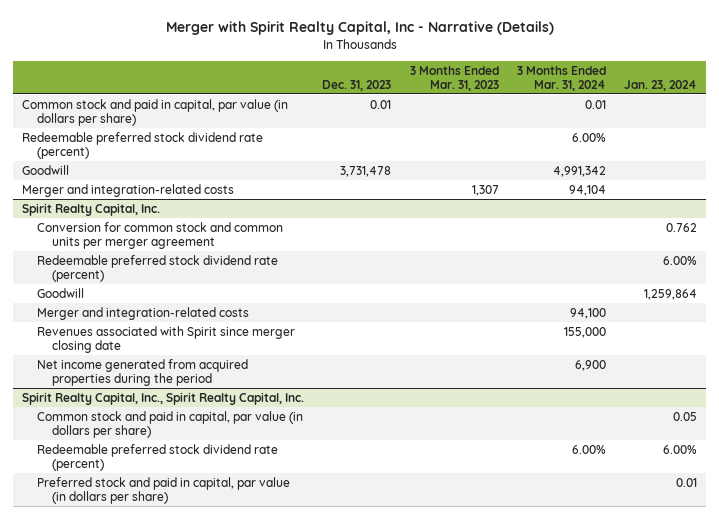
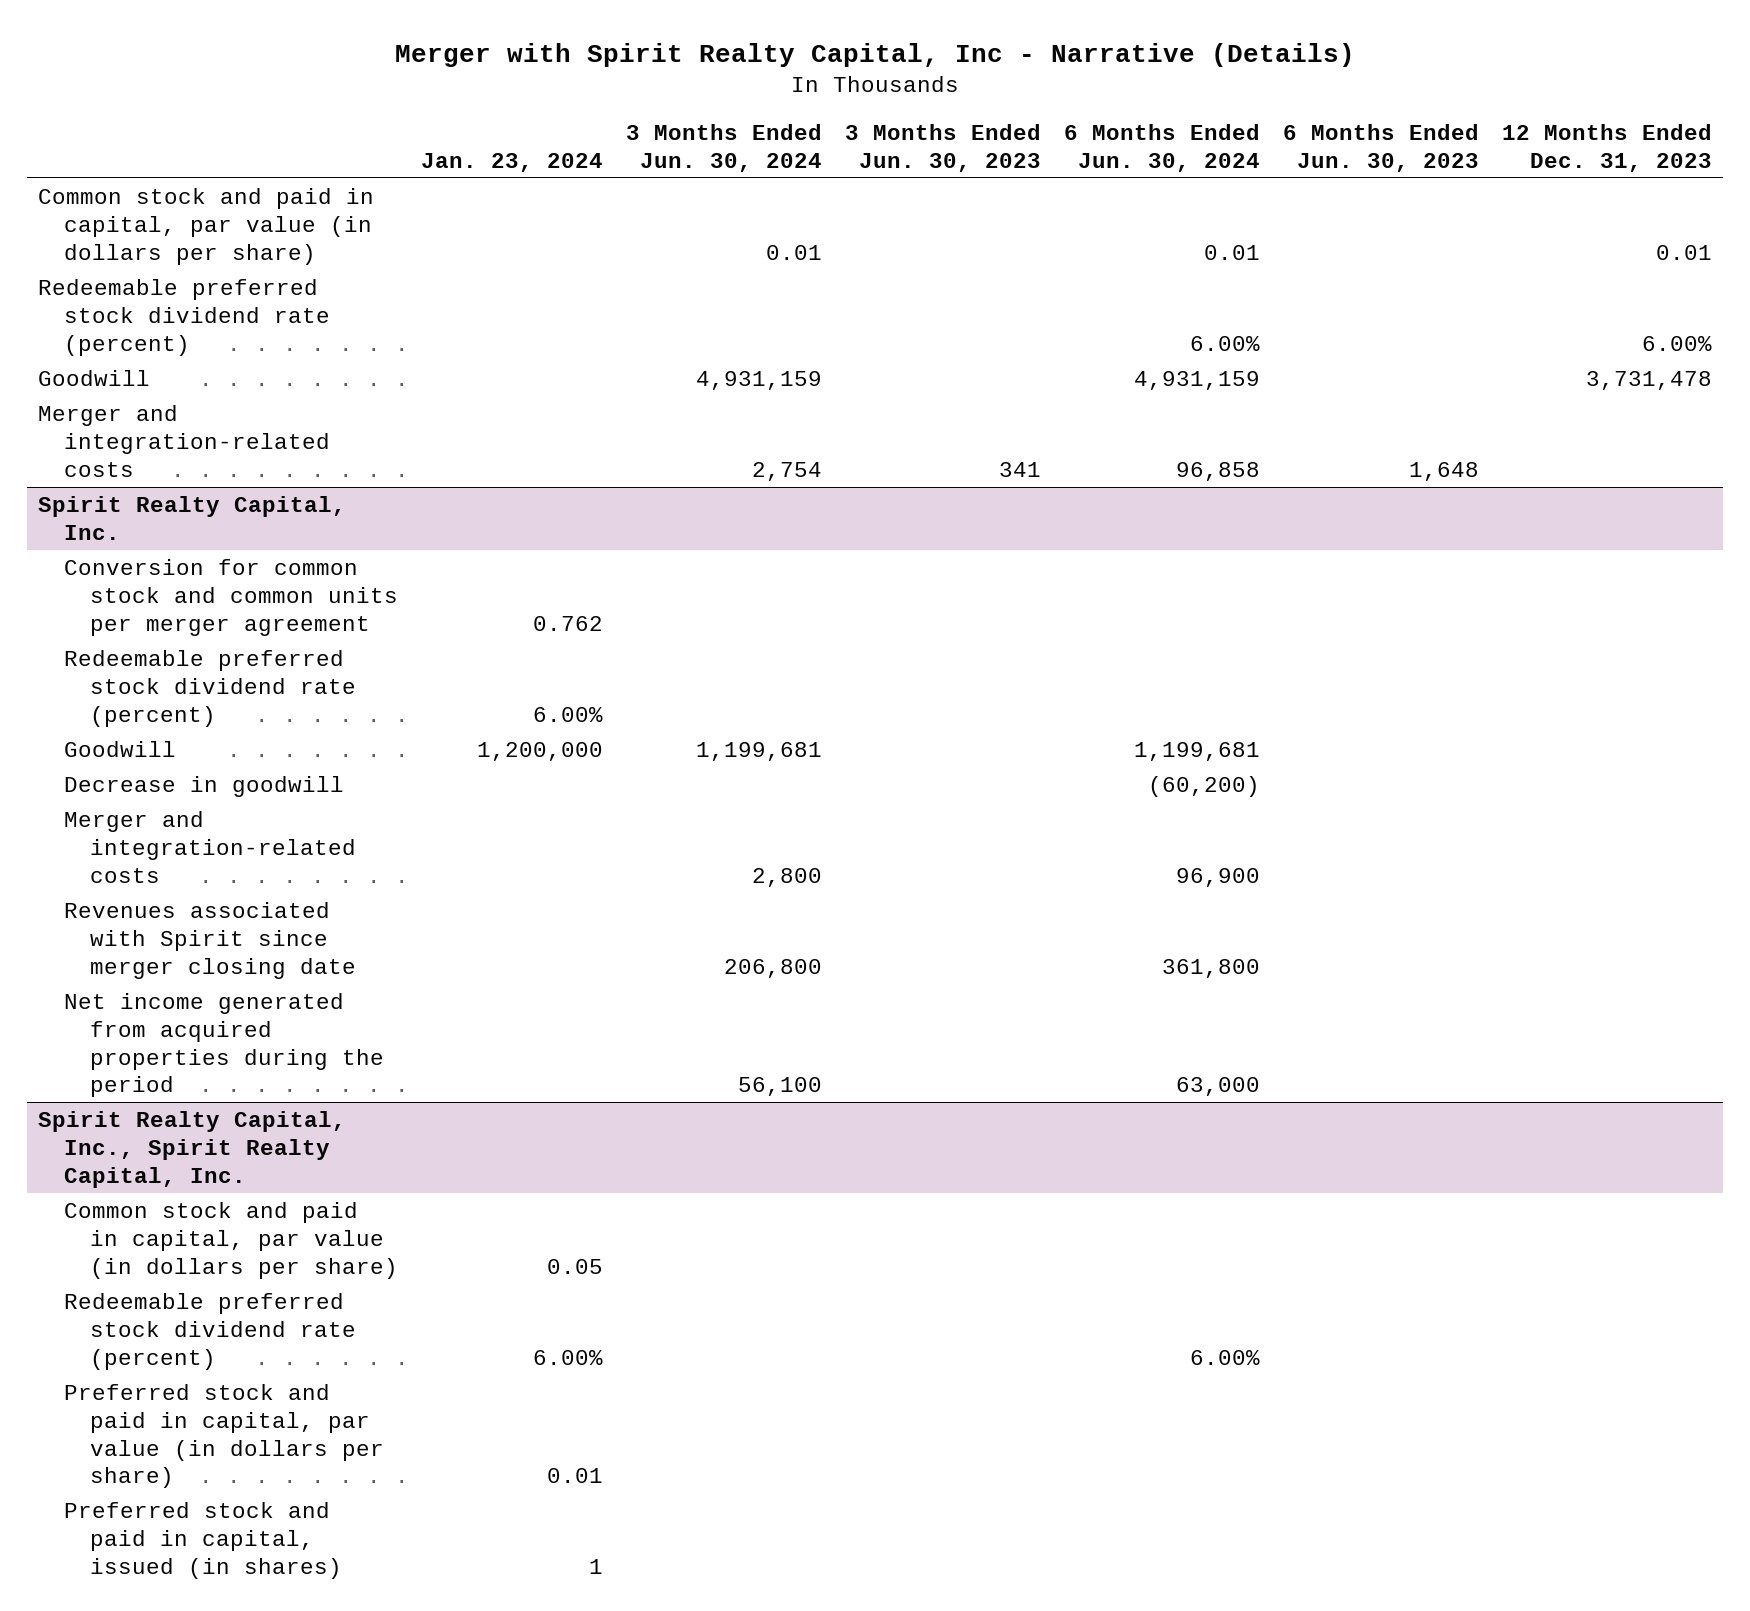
- | Dec. 31, 2023 | 3 Months Ended Mar. 31, 2023 | 3 Months Ended Mar. 31, 2024 | Jan. 23, 2024
+ | Jan. 23, 2024 | 3 Months Ended Jun. 30, 2024 | 3 Months Ended Jun. 30, 2023 | 6 Months Ended Jun. 30, 2024 | 6 Months Ended Jun. 30, 2023 | 12 Months Ended Dec. 31, 2023
@ Spirit Realty Capital, Inc.
- Goodwill | | | | 1,259,864
+ Goodwill | 1,200,000 | 1,199,681 | | 1,199,681 | |
+ Decrease in goodwill | | | | (60,200) | |
@ Spirit Realty Capital, Inc., Spirit Realty Capital, Inc.
+ Preferred stock and paid in capital, issued (in shares) | 1 | | | | |

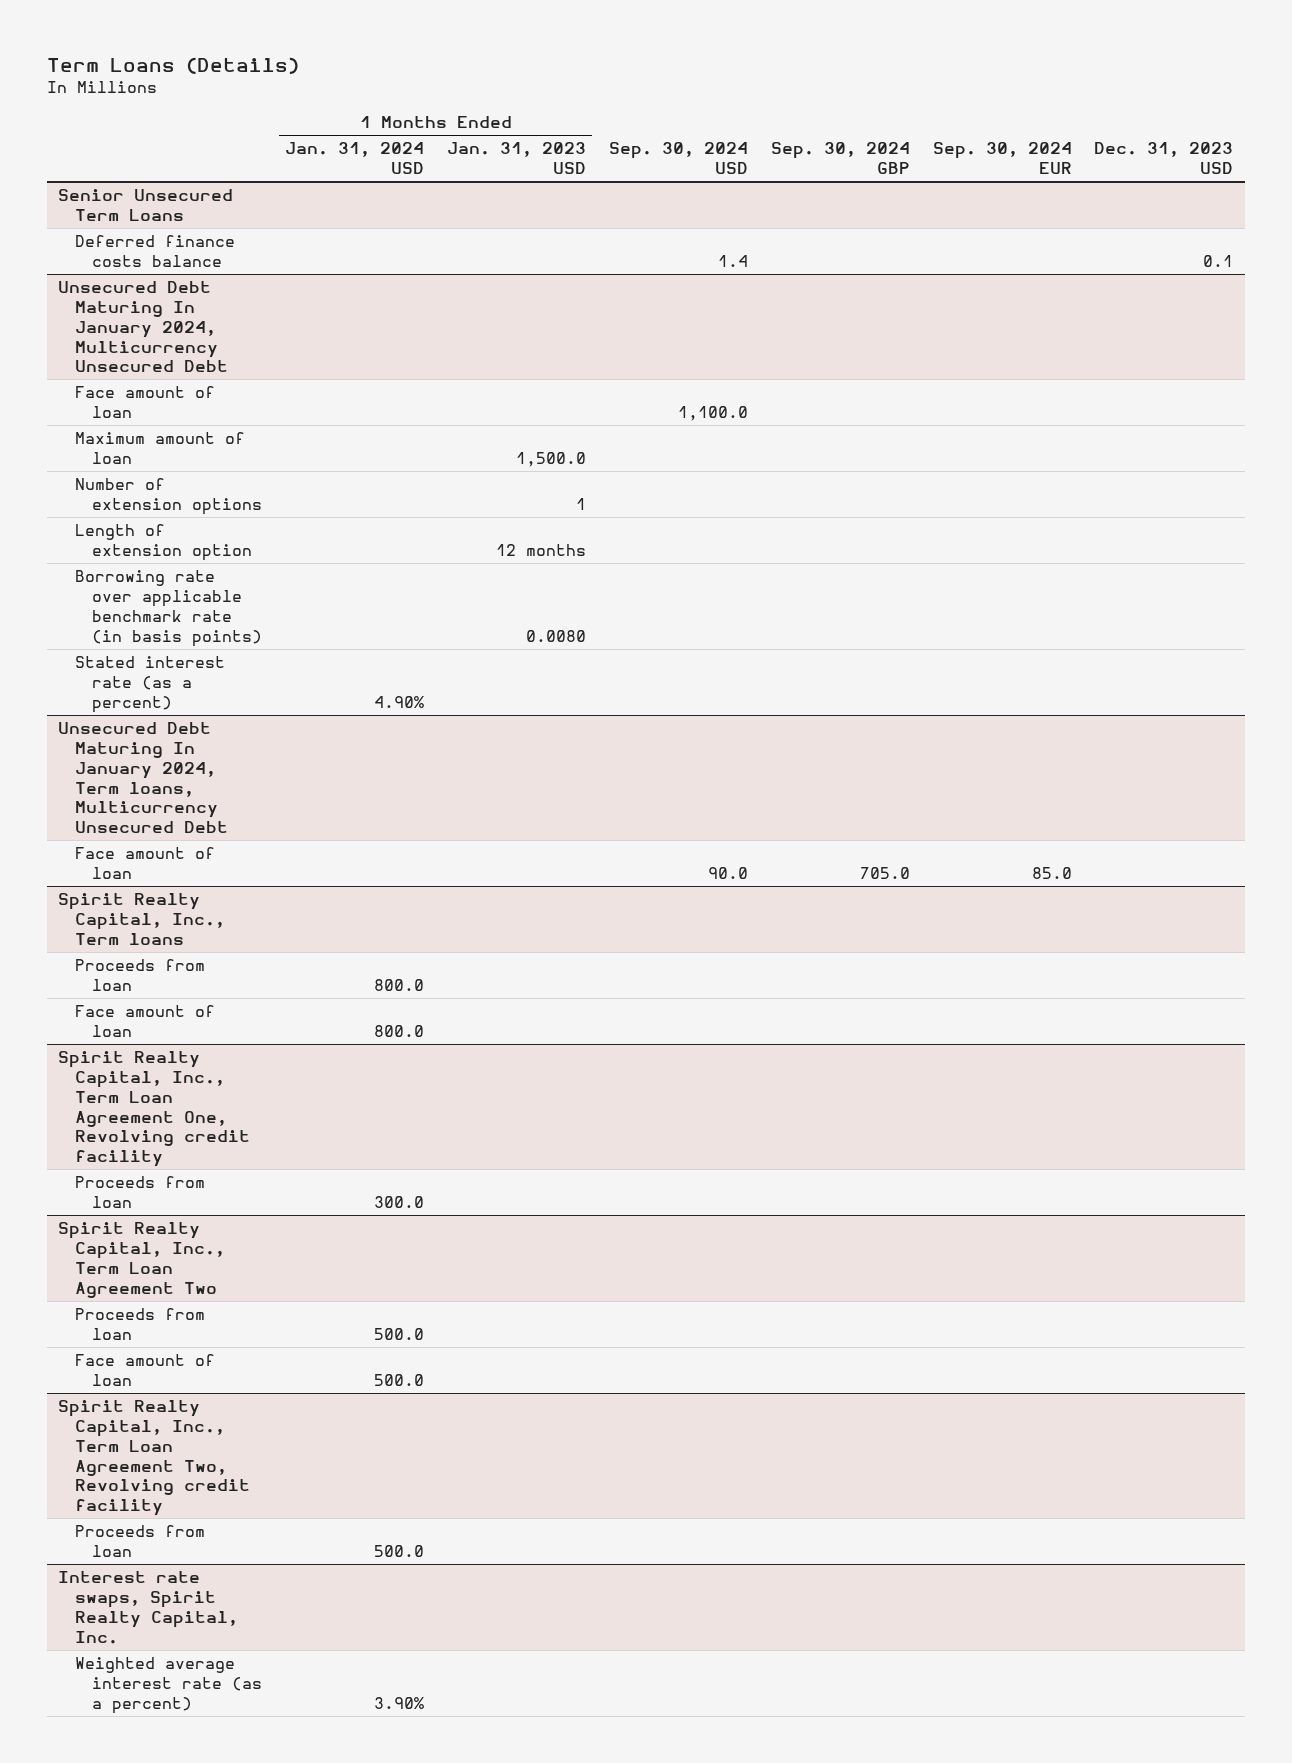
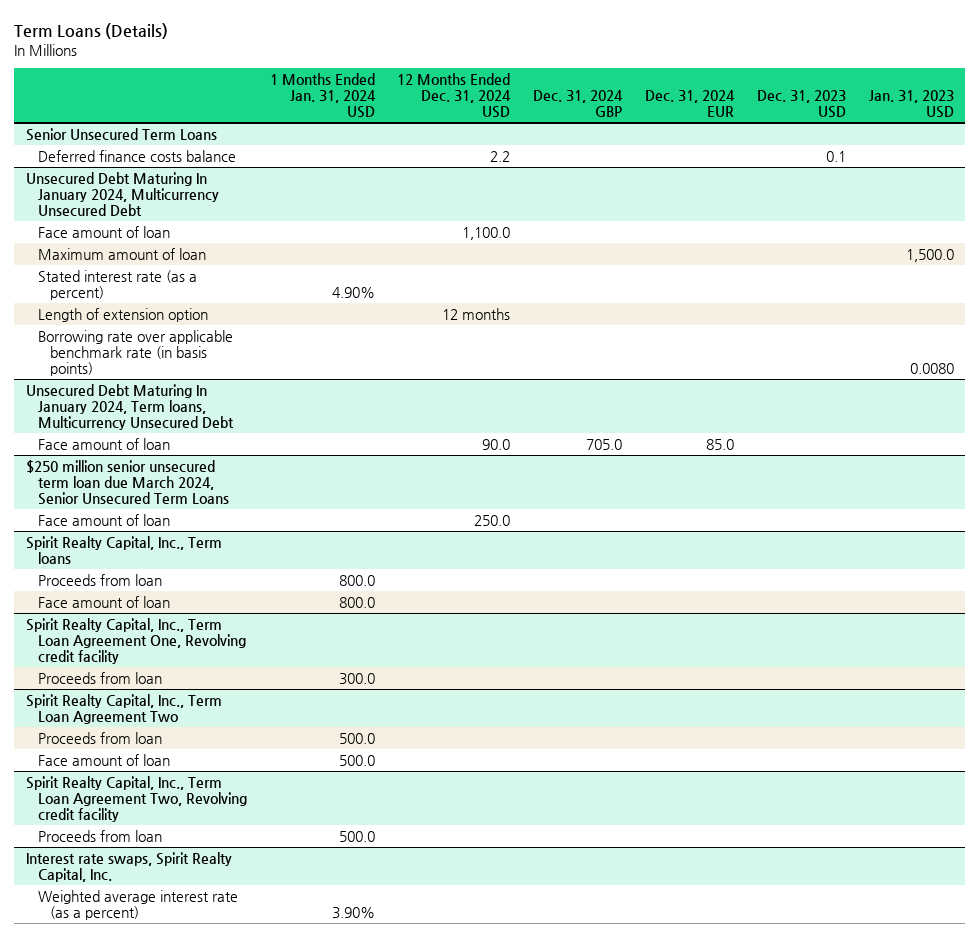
- | 1 Months Ended Jan. 31, 2024 USD | 1 Months Ended Jan. 31, 2023 USD | Sep. 30, 2024 USD | Sep. 30, 2024 GBP | Sep. 30, 2024 EUR | Dec. 31, 2023 USD
+ | 1 Months Ended Jan. 31, 2024 USD | 12 Months Ended Dec. 31, 2024 USD | Dec. 31, 2024 GBP | Dec. 31, 2024 EUR | Dec. 31, 2023 USD | Jan. 31, 2023 USD
@ Unsecured Debt Maturing In January 2024, Multicurrency Unsecured Debt
- Number of extension options | | 1 | | | |
moved up: Stated interest rate (as a percent) | 4.90% | | | | |
+ $250 million senior unsecured term loan due March 2024, Senior Unsecured Term Loans
+ Face amount of loan | | 250.0 | | | |

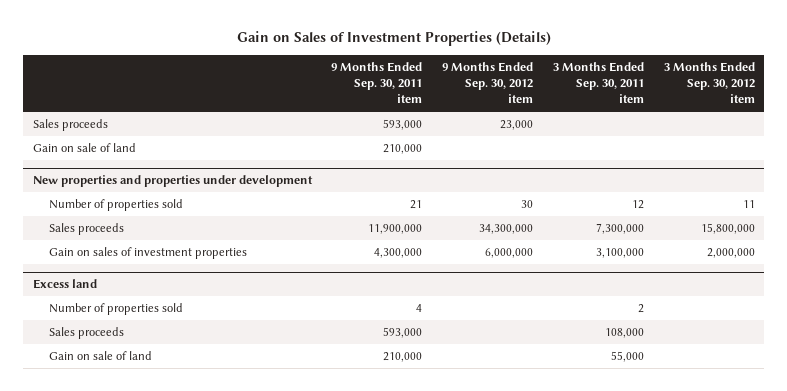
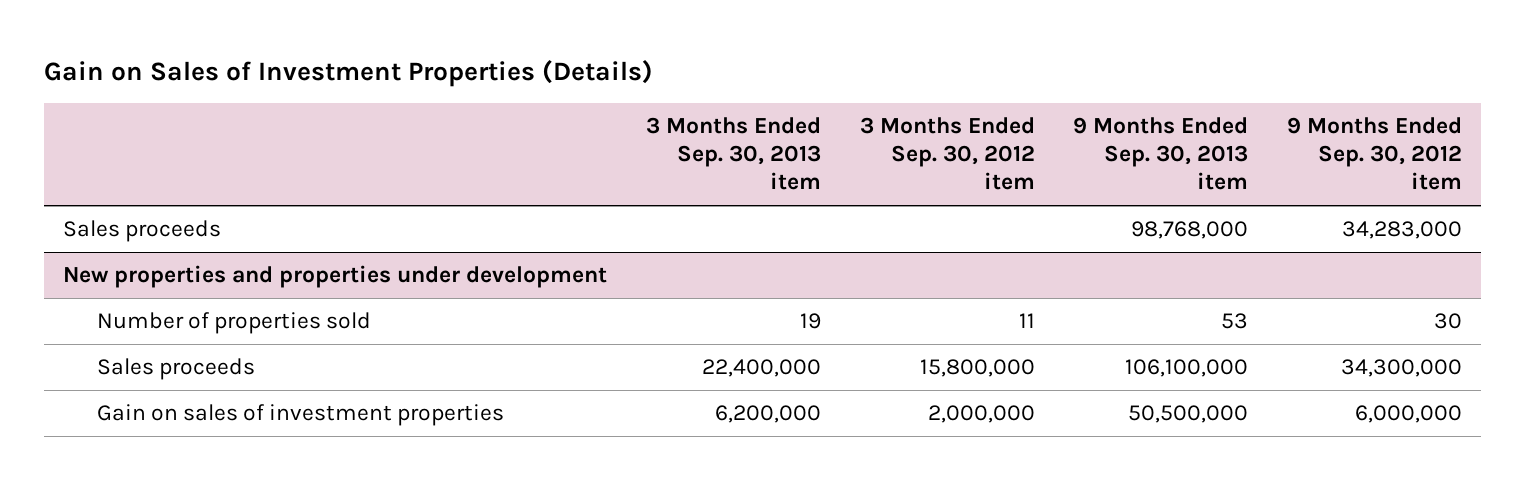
- | 9 Months Ended Sep. 30, 2011 item | 9 Months Ended Sep. 30, 2012 item | 3 Months Ended Sep. 30, 2011 item | 3 Months Ended Sep. 30, 2012 item
+ | 3 Months Ended Sep. 30, 2013 item | 3 Months Ended Sep. 30, 2012 item | 9 Months Ended Sep. 30, 2013 item | 9 Months Ended Sep. 30, 2012 item
- Sales proceeds | 593,000 | 23,000 | |
- Gain on sale of land | 210,000 | | |
+ Sales proceeds | | | 98,768,000 | 34,283,000
- Excess land
- Number of properties sold | 4 | | 2 |
- Sales proceeds | 593,000 | | 108,000 |
- Gain on sale of land | 210,000 | | 55,000 |

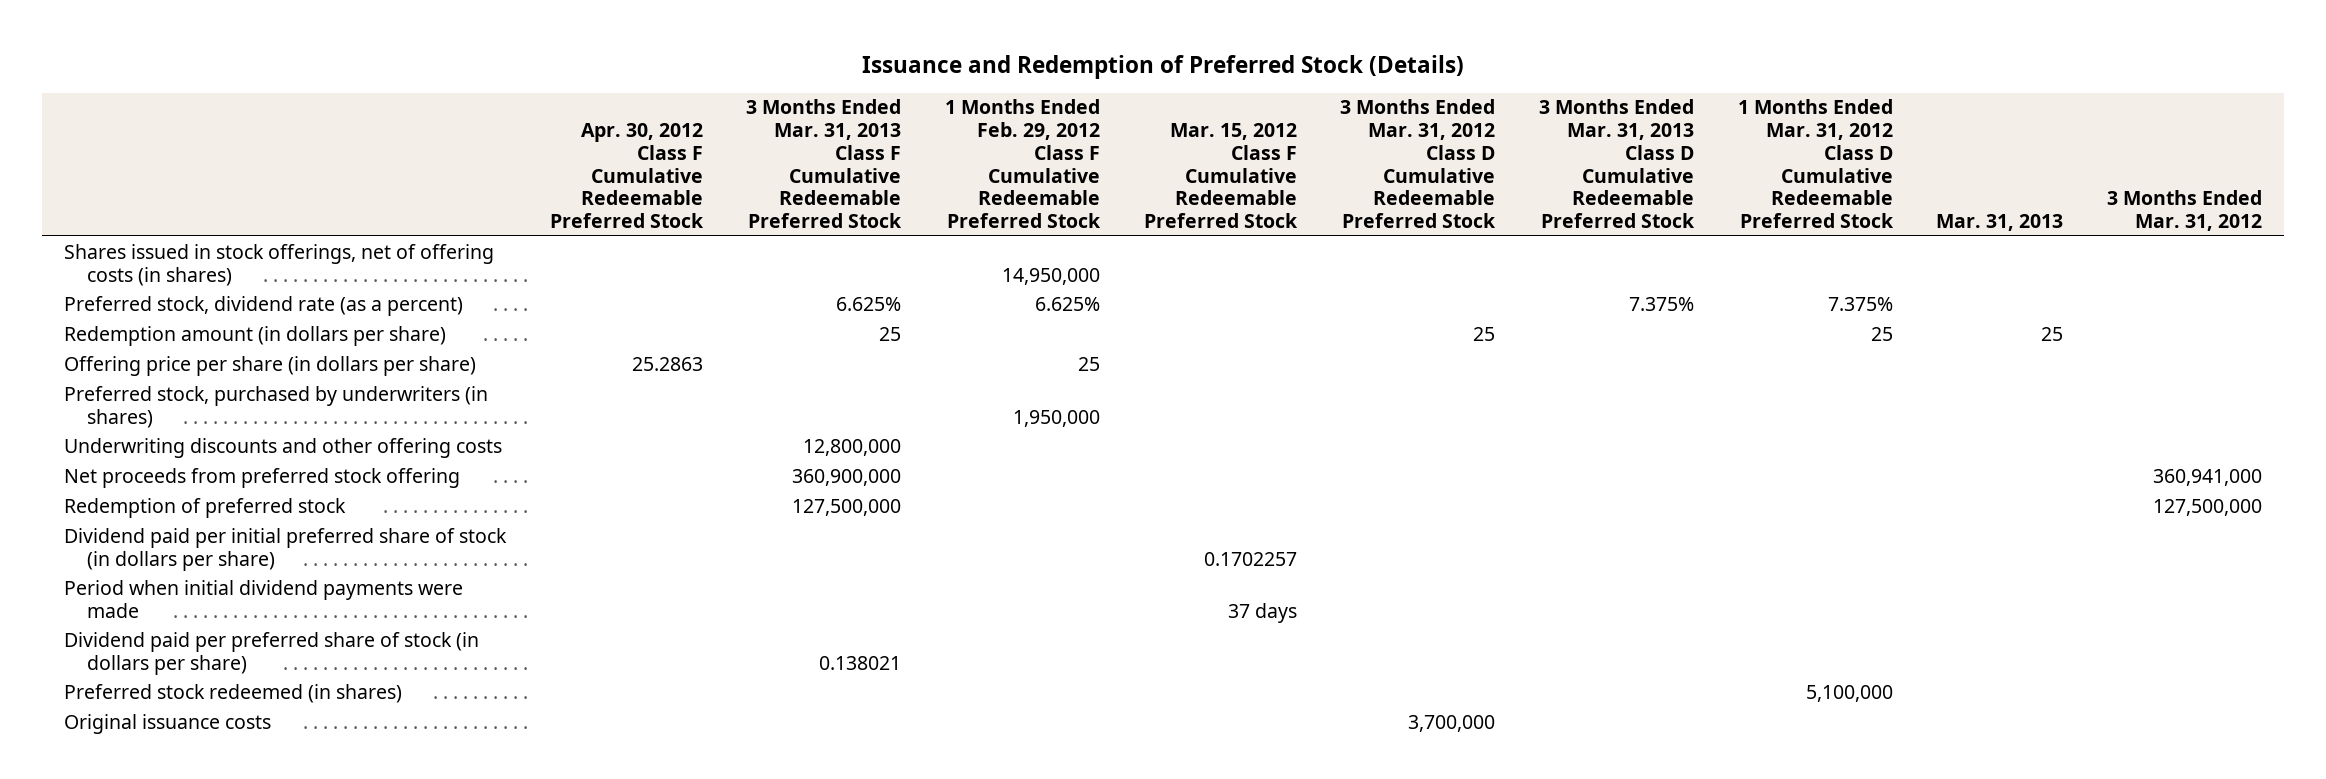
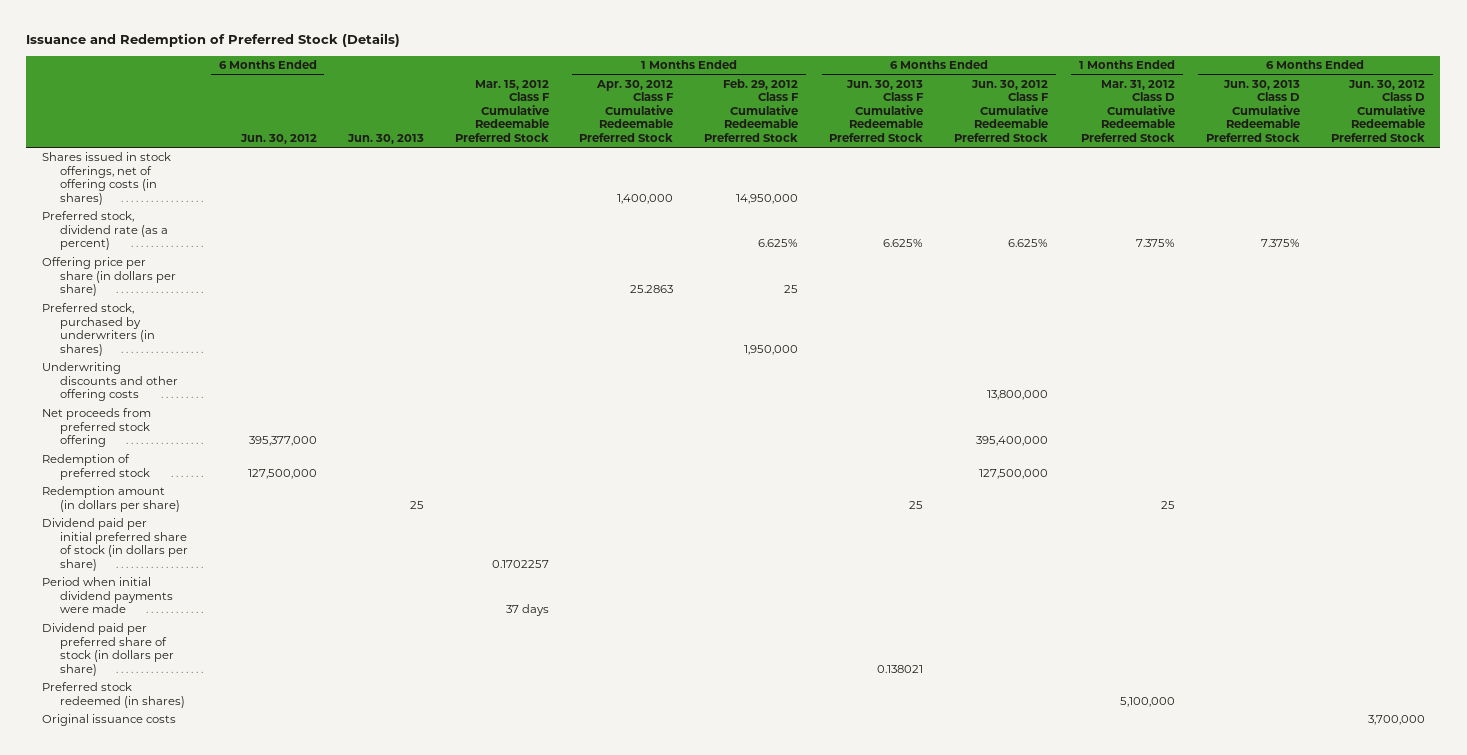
- | Apr. 30, 2012 Class F Cumulative Redeemable Preferred Stock | 3 Months Ended Mar. 31, 2013 Class F Cumulative Redeemable Preferred Stock | 1 Months Ended Feb. 29, 2012 Class F Cumulative Redeemable Preferred Stock | Mar. 15, 2012 Class F Cumulative Redeemable Preferred Stock | 3 Months Ended Mar. 31, 2012 Class D Cumulative Redeemable Preferred Stock | 3 Months Ended Mar. 31, 2013 Class D Cumulative Redeemable Preferred Stock | 1 Months Ended Mar. 31, 2012 Class D Cumulative Redeemable Preferred Stock | Mar. 31, 2013 | 3 Months Ended Mar. 31, 2012
+ | 6 Months Ended Jun. 30, 2012 | Jun. 30, 2013 | Mar. 15, 2012 Class F Cumulative Redeemable Preferred Stock | 1 Months Ended Apr. 30, 2012 Class F Cumulative Redeemable Preferred Stock | 1 Months Ended Feb. 29, 2012 Class F Cumulative Redeemable Preferred Stock | 6 Months Ended Jun. 30, 2013 Class F Cumulative Redeemable Preferred Stock | 6 Months Ended Jun. 30, 2012 Class F Cumulative Redeemable Preferred Stock | 1 Months Ended Mar. 31, 2012 Class D Cumulative Redeemable Preferred Stock | 6 Months Ended Jun. 30, 2013 Class D Cumulative Redeemable Preferred Stock | 6 Months Ended Jun. 30, 2012 Class D Cumulative Redeemable Preferred Stock
moved down: Redemption amount (in dollars per share) | | 25 | | | | 25 | | 25 | |

